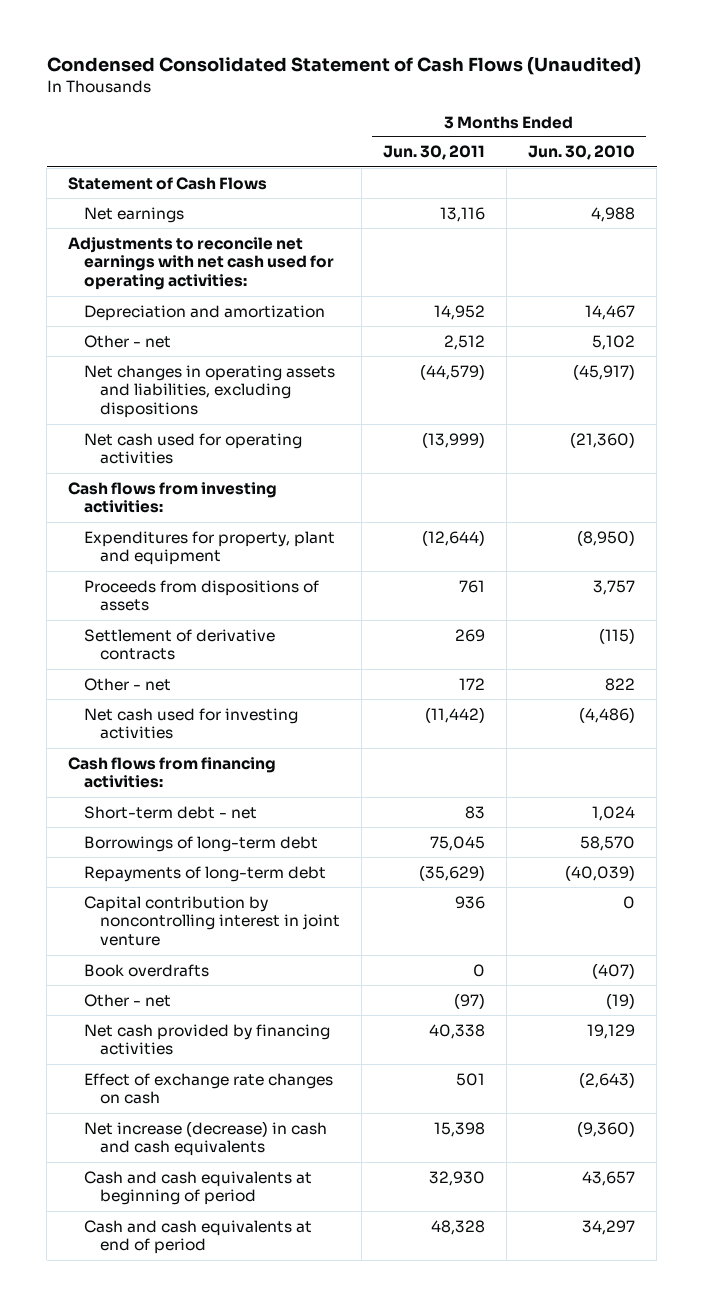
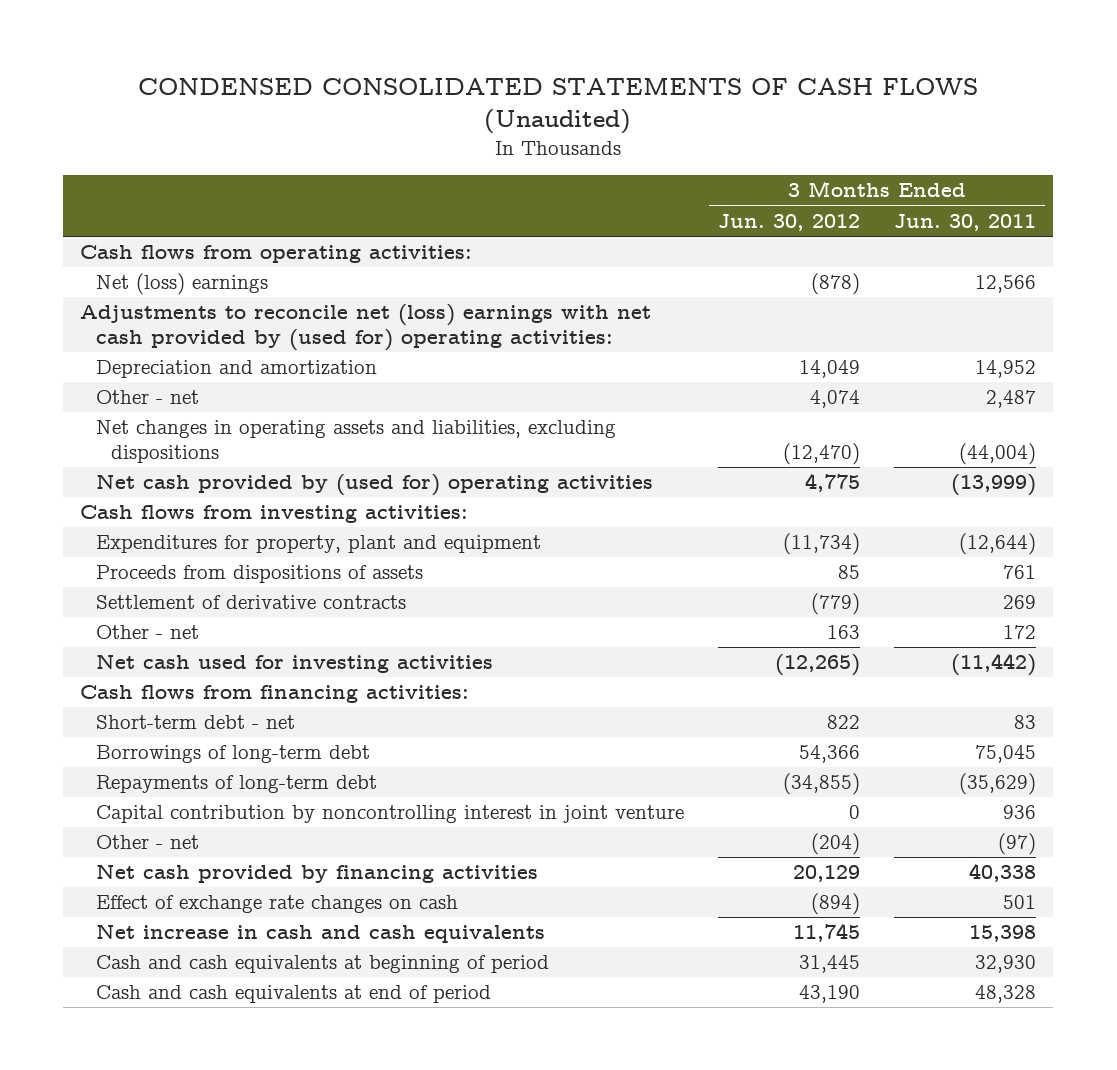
- Condensed Consolidated Statement of Cash Flows (Unaudited)
+ CONDENSED CONSOLIDATED STATEMENTS OF CASH FLOWS (Unaudited)
- | 3 Months Ended Jun. 30, 2011 | 3 Months Ended Jun. 30, 2010
+ | 3 Months Ended Jun. 30, 2012 | 3 Months Ended Jun. 30, 2011
- Statement of Cash Flows
- Net earnings | 13,116 | 4,988
- Adjustments to reconcile net earnings with net cash used for operating activities:
+ Cash flows from operating activities:
+ Net (loss) earnings | (878) | 12,566
+ Adjustments to reconcile net (loss) earnings with net cash provided by (used for) operating activities:
- Other - net | 2,512 | 5,102
- Net changes in operating assets and liabilities, excluding dispositions | (44,579) | (45,917)
- Net cash used for operating activities | (13,999) | (21,360)
+ Other - net | 4,074 | 2,487
+ Net changes in operating assets and liabilities, excluding dispositions | (12,470) | (44,004)
+ Net cash provided by (used for) operating activities | 4,775 | (13,999)
- Book overdrafts | 0 | (407)
- Net increase (decrease) in cash and cash equivalents | 15,398 | (9,360)
+ Net increase in cash and cash equivalents | 11,745 | 15,398

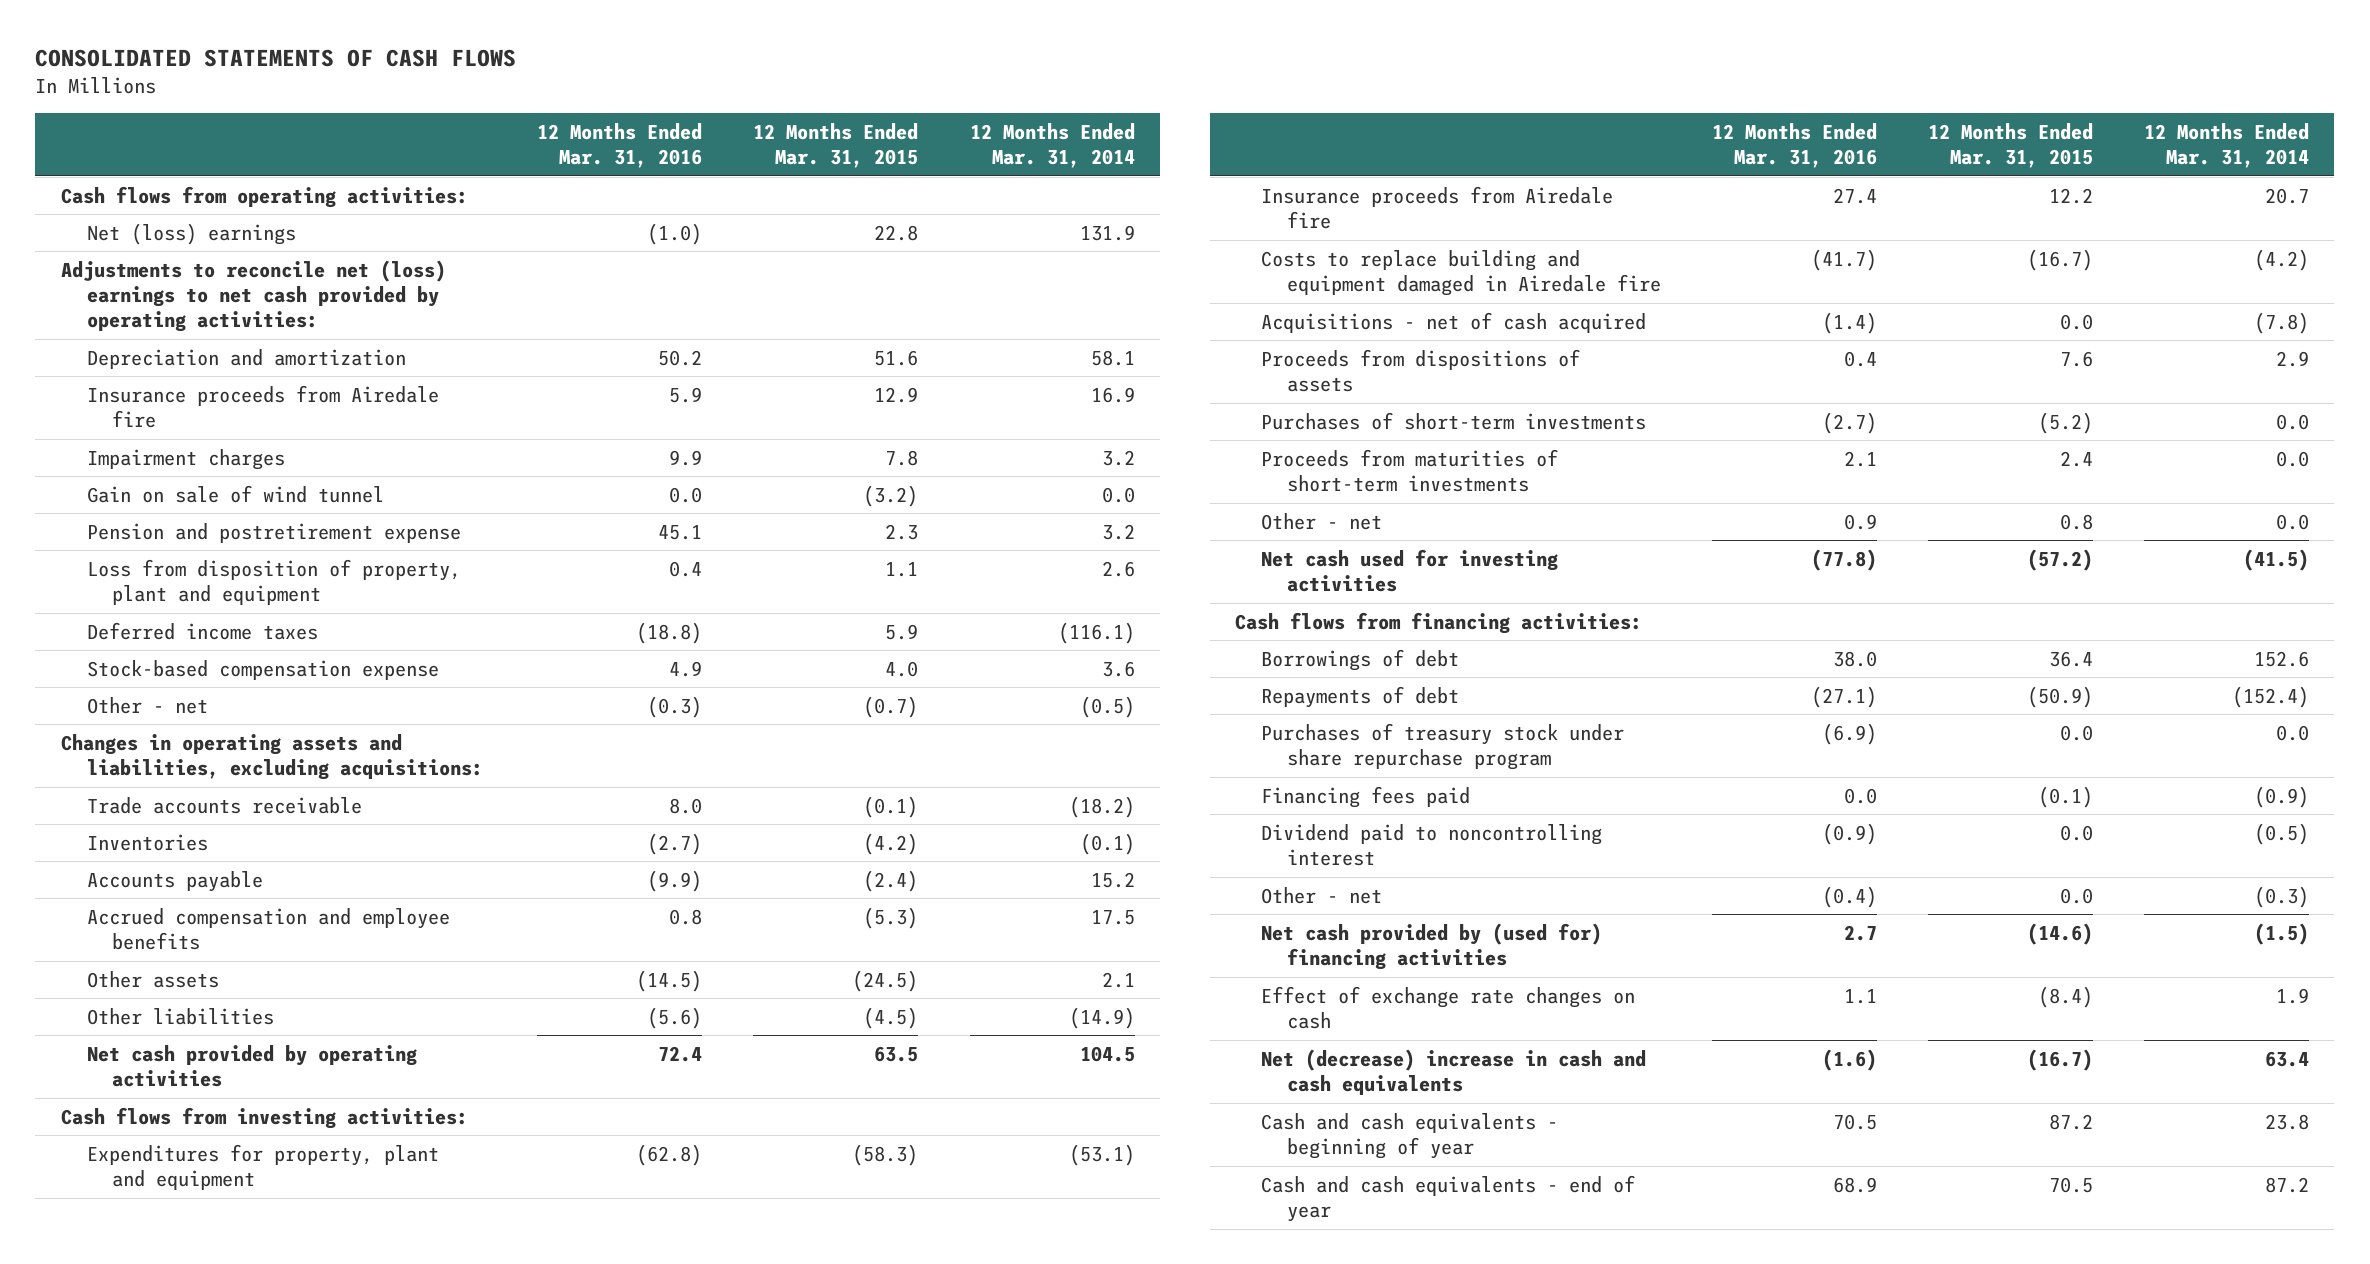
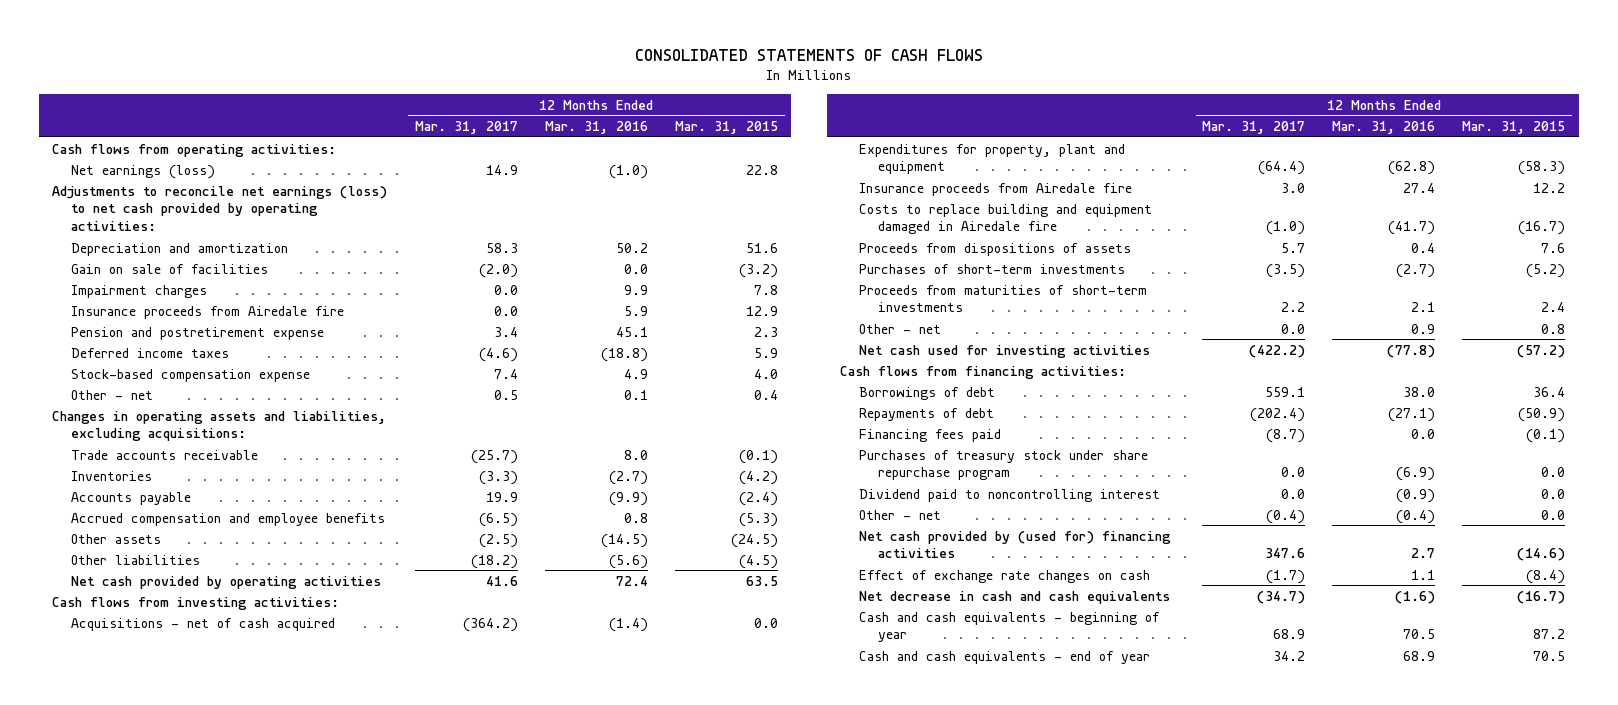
- | 12 Months Ended Mar. 31, 2016 | 12 Months Ended Mar. 31, 2015 | 12 Months Ended Mar. 31, 2014
+ | 12 Months Ended Mar. 31, 2017 | 12 Months Ended Mar. 31, 2016 | 12 Months Ended Mar. 31, 2015
- Net (loss) earnings | (1.0) | 22.8 | 131.9
- Adjustments to reconcile net (loss) earnings to net cash provided by operating activities:
+ Net earnings (loss) | 14.9 | (1.0) | 22.8
+ Adjustments to reconcile net earnings (loss) to net cash provided by operating activities:
+ Gain on sale of facilities | (2.0) | 0.0 | (3.2)
- Gain on sale of wind tunnel | 0.0 | (3.2) | 0.0
moved down: Insurance proceeds from Airedale fire | 0.0 | 5.9 | 12.9
- Loss from disposition of property, plant and equipment | 0.4 | 1.1 | 2.6
- Other - net | (0.3) | (0.7) | (0.5)
+ Other - net | 0.5 | 0.1 | 0.4
moved up: Acquisitions - net of cash acquired | (364.2) | (1.4) | 0.0
moved down: Purchases of treasury stock under share repurchase program | 0.0 | (6.9) | 0.0
- Net (decrease) increase in cash and cash equivalents | (1.6) | (16.7) | 63.4
+ Net decrease in cash and cash equivalents | (34.7) | (1.6) | (16.7)

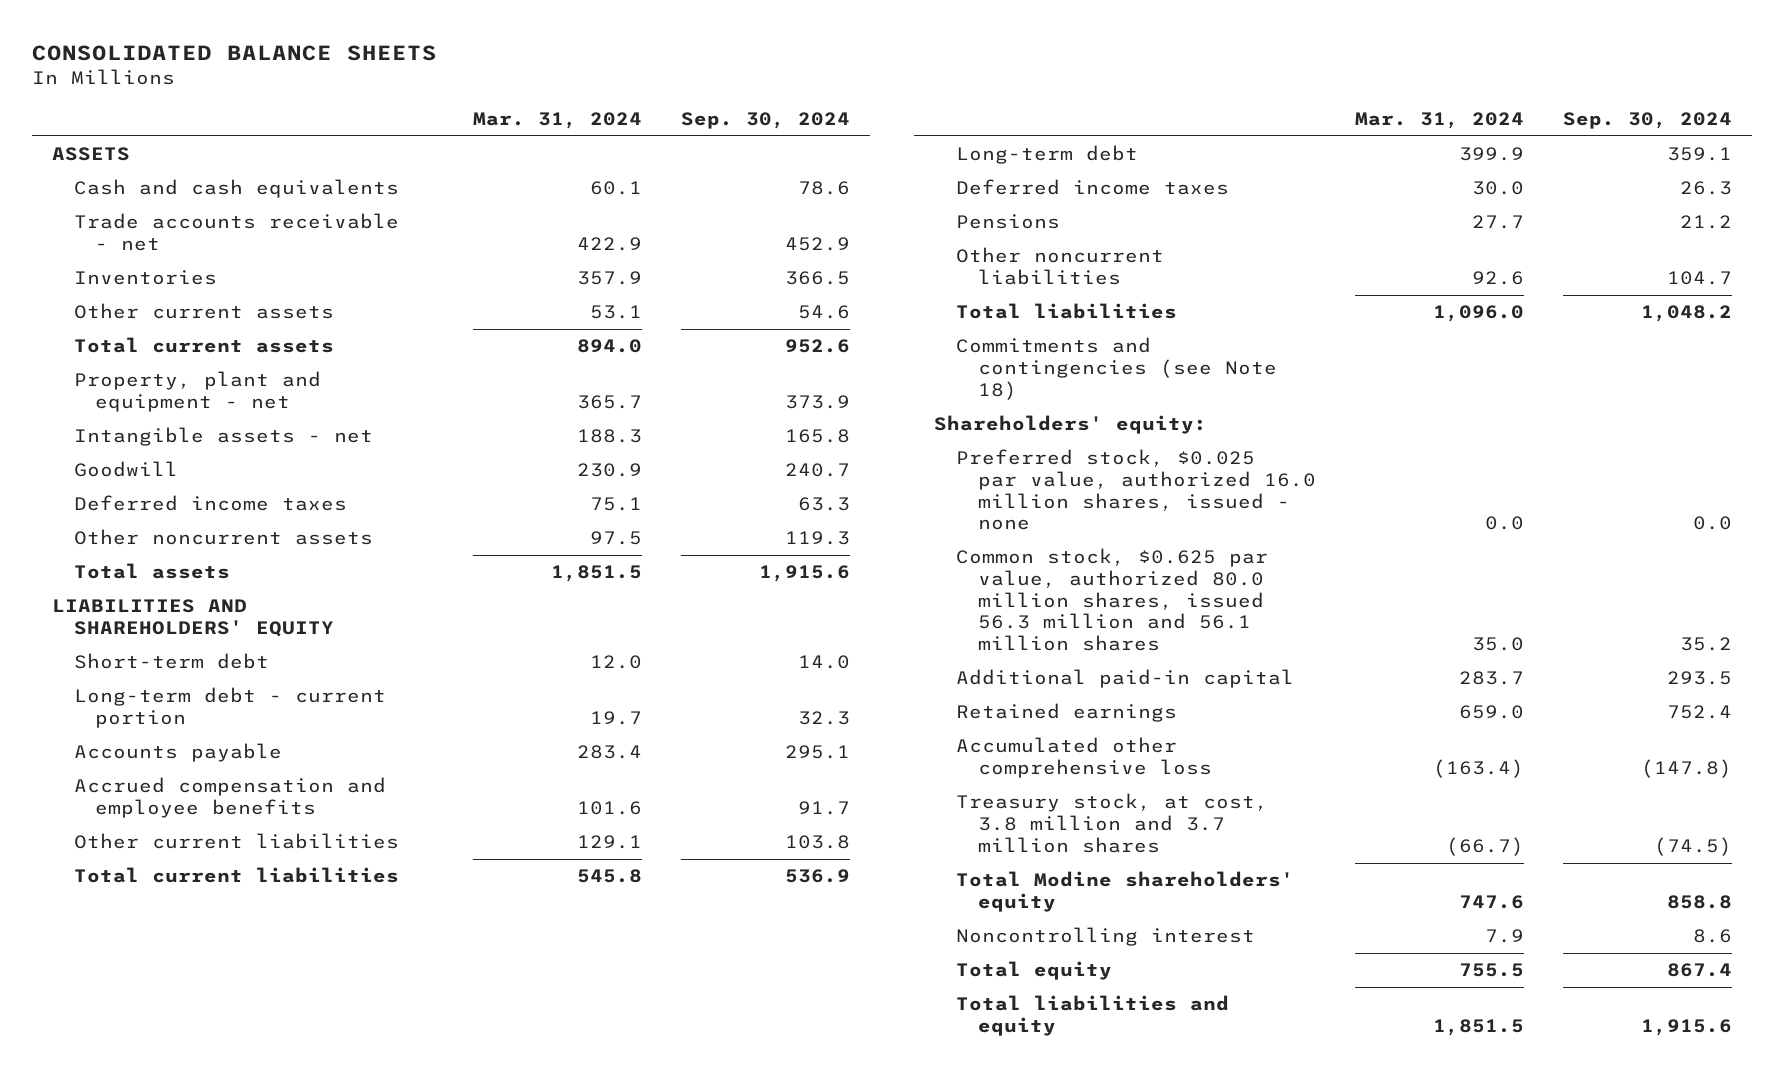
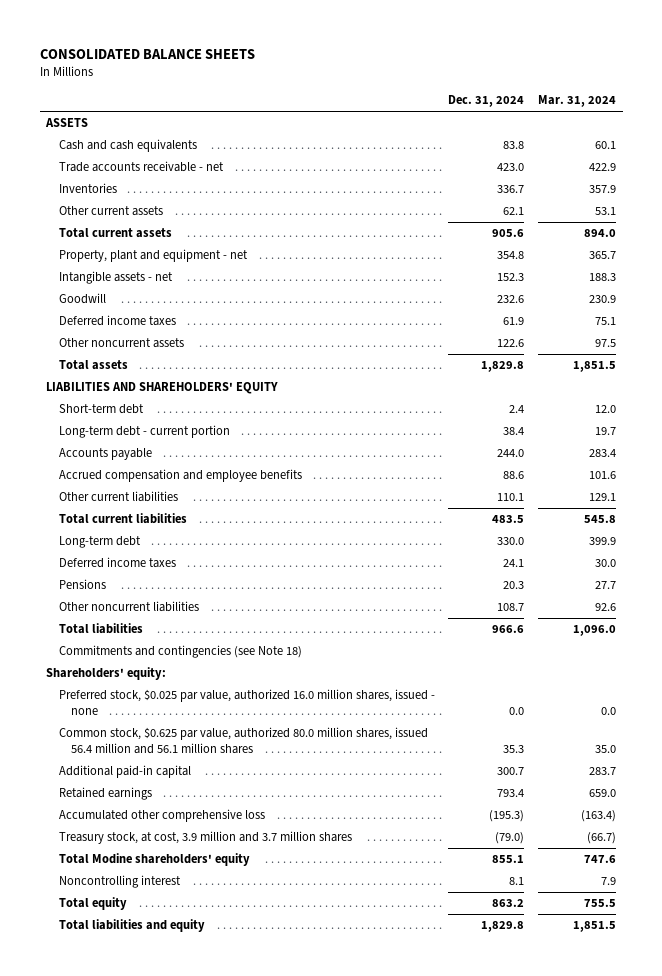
- | Mar. 31, 2024 | Sep. 30, 2024
+ | Dec. 31, 2024 | Mar. 31, 2024
- Common stock, $0.625 par value, authorized 80.0 million shares, issued 56.3 million and 56.1 million shares | 35.0 | 35.2
+ Common stock, $0.625 par value, authorized 80.0 million shares, issued 56.4 million and 56.1 million shares | 35.3 | 35.0
- Treasury stock, at cost, 3.8 million and 3.7 million shares | (66.7) | (74.5)
+ Treasury stock, at cost, 3.9 million and 3.7 million shares | (79.0) | (66.7)

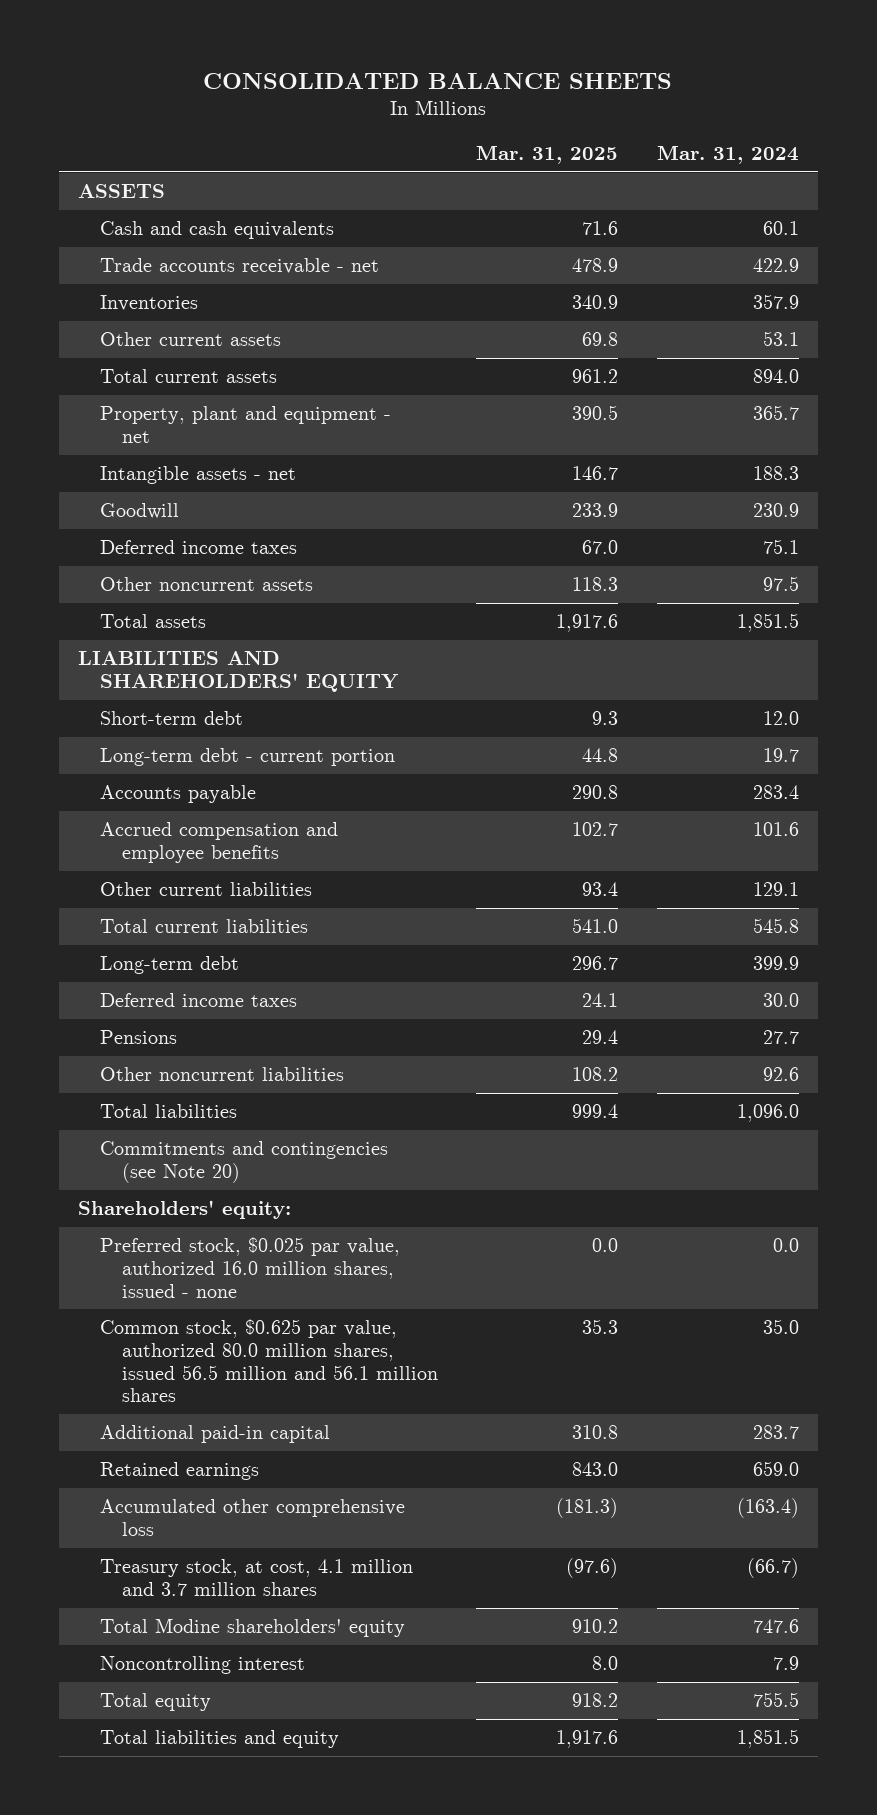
- | Dec. 31, 2024 | Mar. 31, 2024
+ | Mar. 31, 2025 | Mar. 31, 2024
- Commitments and contingencies (see Note 18)
+ Commitments and contingencies (see Note 20)
- Common stock, $0.625 par value, authorized 80.0 million shares, issued 56.4 million and 56.1 million shares | 35.3 | 35.0
+ Common stock, $0.625 par value, authorized 80.0 million shares, issued 56.5 million and 56.1 million shares | 35.3 | 35.0
- Treasury stock, at cost, 3.9 million and 3.7 million shares | (79.0) | (66.7)
+ Treasury stock, at cost, 4.1 million and 3.7 million shares | (97.6) | (66.7)

